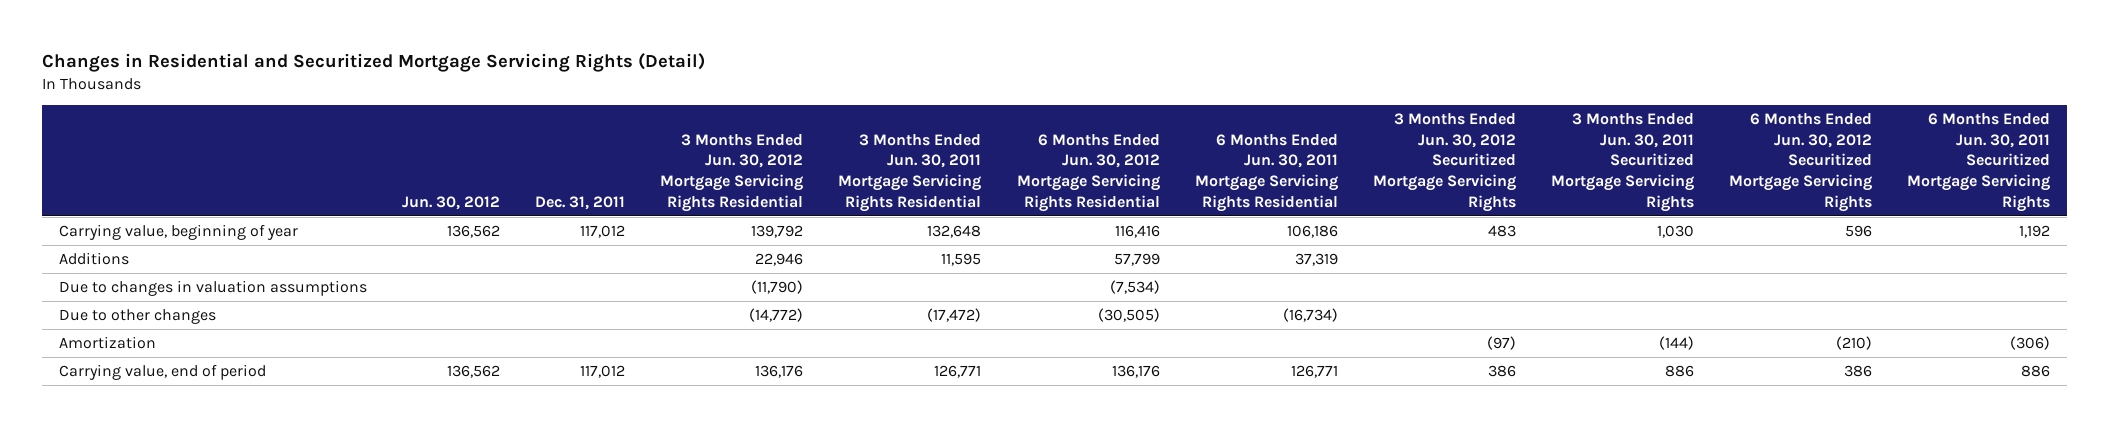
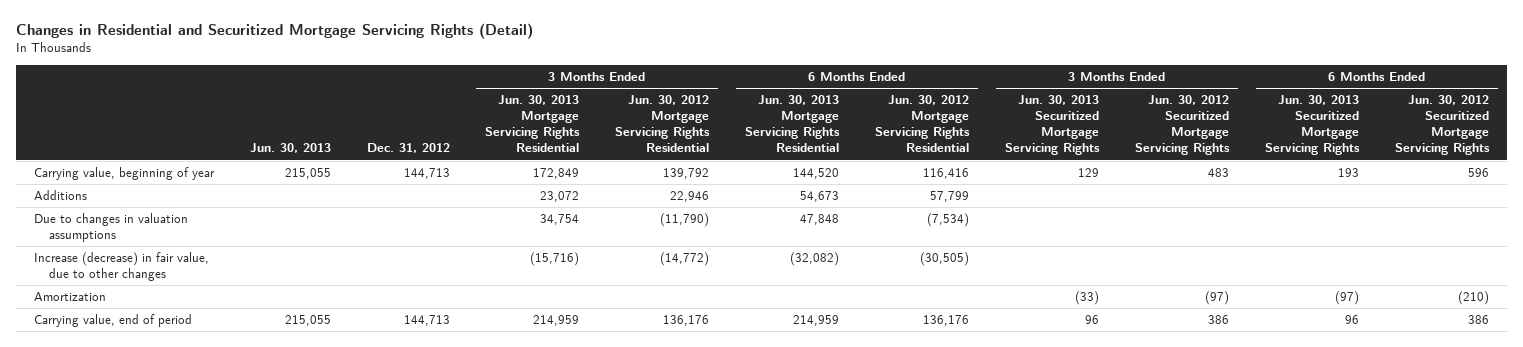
- | Jun. 30, 2012 | Dec. 31, 2011 | 3 Months Ended Jun. 30, 2012 Mortgage Servicing Rights Residential | 3 Months Ended Jun. 30, 2011 Mortgage Servicing Rights Residential | 6 Months Ended Jun. 30, 2012 Mortgage Servicing Rights Residential | 6 Months Ended Jun. 30, 2011 Mortgage Servicing Rights Residential | 3 Months Ended Jun. 30, 2012 Securitized Mortgage Servicing Rights | 3 Months Ended Jun. 30, 2011 Securitized Mortgage Servicing Rights | 6 Months Ended Jun. 30, 2012 Securitized Mortgage Servicing Rights | 6 Months Ended Jun. 30, 2011 Securitized Mortgage Servicing Rights
+ | Jun. 30, 2013 | Dec. 31, 2012 | 3 Months Ended Jun. 30, 2013 Mortgage Servicing Rights Residential | 3 Months Ended Jun. 30, 2012 Mortgage Servicing Rights Residential | 6 Months Ended Jun. 30, 2013 Mortgage Servicing Rights Residential | 6 Months Ended Jun. 30, 2012 Mortgage Servicing Rights Residential | 3 Months Ended Jun. 30, 2013 Securitized Mortgage Servicing Rights | 3 Months Ended Jun. 30, 2012 Securitized Mortgage Servicing Rights | 6 Months Ended Jun. 30, 2013 Securitized Mortgage Servicing Rights | 6 Months Ended Jun. 30, 2012 Securitized Mortgage Servicing Rights
- Due to other changes | | | (14,772) | (17,472) | (30,505) | (16,734) | | | |
+ Increase (decrease) in fair value, due to other changes | | | (15,716) | (14,772) | (32,082) | (30,505) | | | |

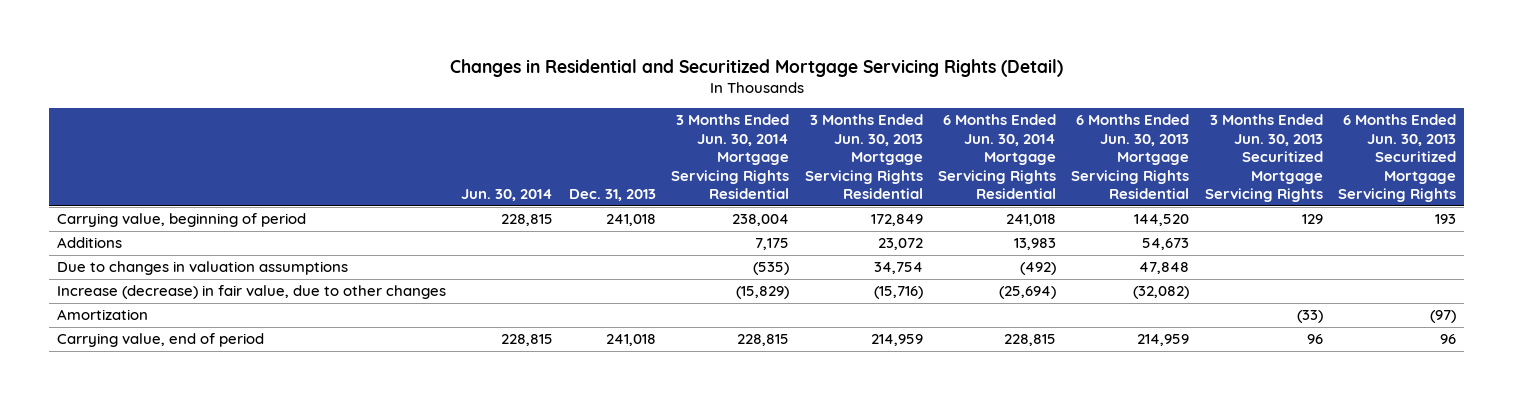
- | Jun. 30, 2013 | Dec. 31, 2012 | 3 Months Ended Jun. 30, 2013 Mortgage Servicing Rights Residential | 3 Months Ended Jun. 30, 2012 Mortgage Servicing Rights Residential | 6 Months Ended Jun. 30, 2013 Mortgage Servicing Rights Residential | 6 Months Ended Jun. 30, 2012 Mortgage Servicing Rights Residential | 3 Months Ended Jun. 30, 2013 Securitized Mortgage Servicing Rights | 3 Months Ended Jun. 30, 2012 Securitized Mortgage Servicing Rights | 6 Months Ended Jun. 30, 2013 Securitized Mortgage Servicing Rights | 6 Months Ended Jun. 30, 2012 Securitized Mortgage Servicing Rights
+ | Jun. 30, 2014 | Dec. 31, 2013 | 3 Months Ended Jun. 30, 2014 Mortgage Servicing Rights Residential | 3 Months Ended Jun. 30, 2013 Mortgage Servicing Rights Residential | 6 Months Ended Jun. 30, 2014 Mortgage Servicing Rights Residential | 6 Months Ended Jun. 30, 2013 Mortgage Servicing Rights Residential | 3 Months Ended Jun. 30, 2013 Securitized Mortgage Servicing Rights | 6 Months Ended Jun. 30, 2013 Securitized Mortgage Servicing Rights
- Carrying value, beginning of year | 215,055 | 144,713 | 172,849 | 139,792 | 144,520 | 116,416 | 129 | 483 | 193 | 596
+ Carrying value, beginning of period | 228,815 | 241,018 | 238,004 | 172,849 | 241,018 | 144,520 | 129 | 193

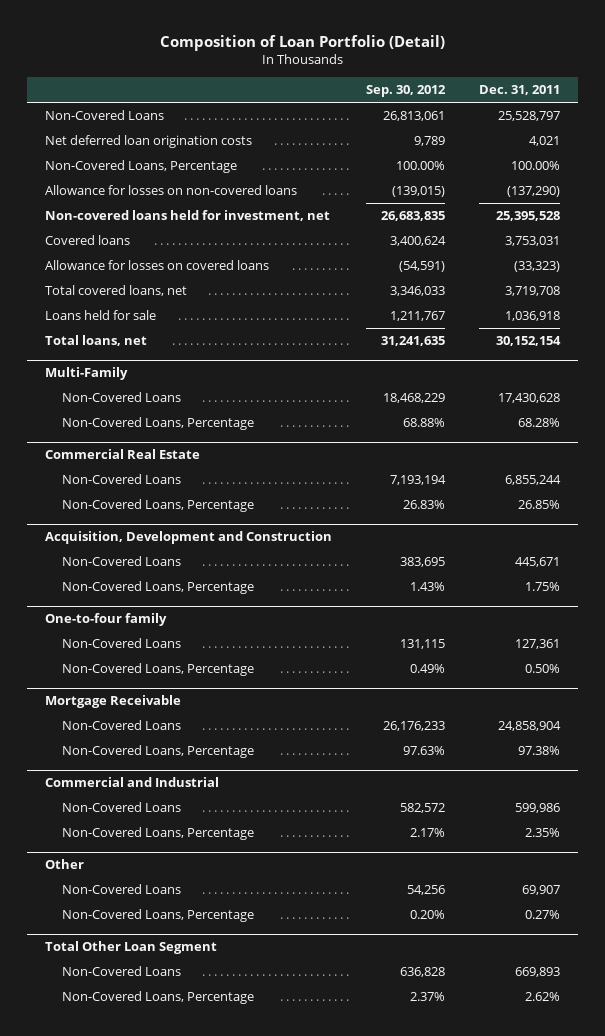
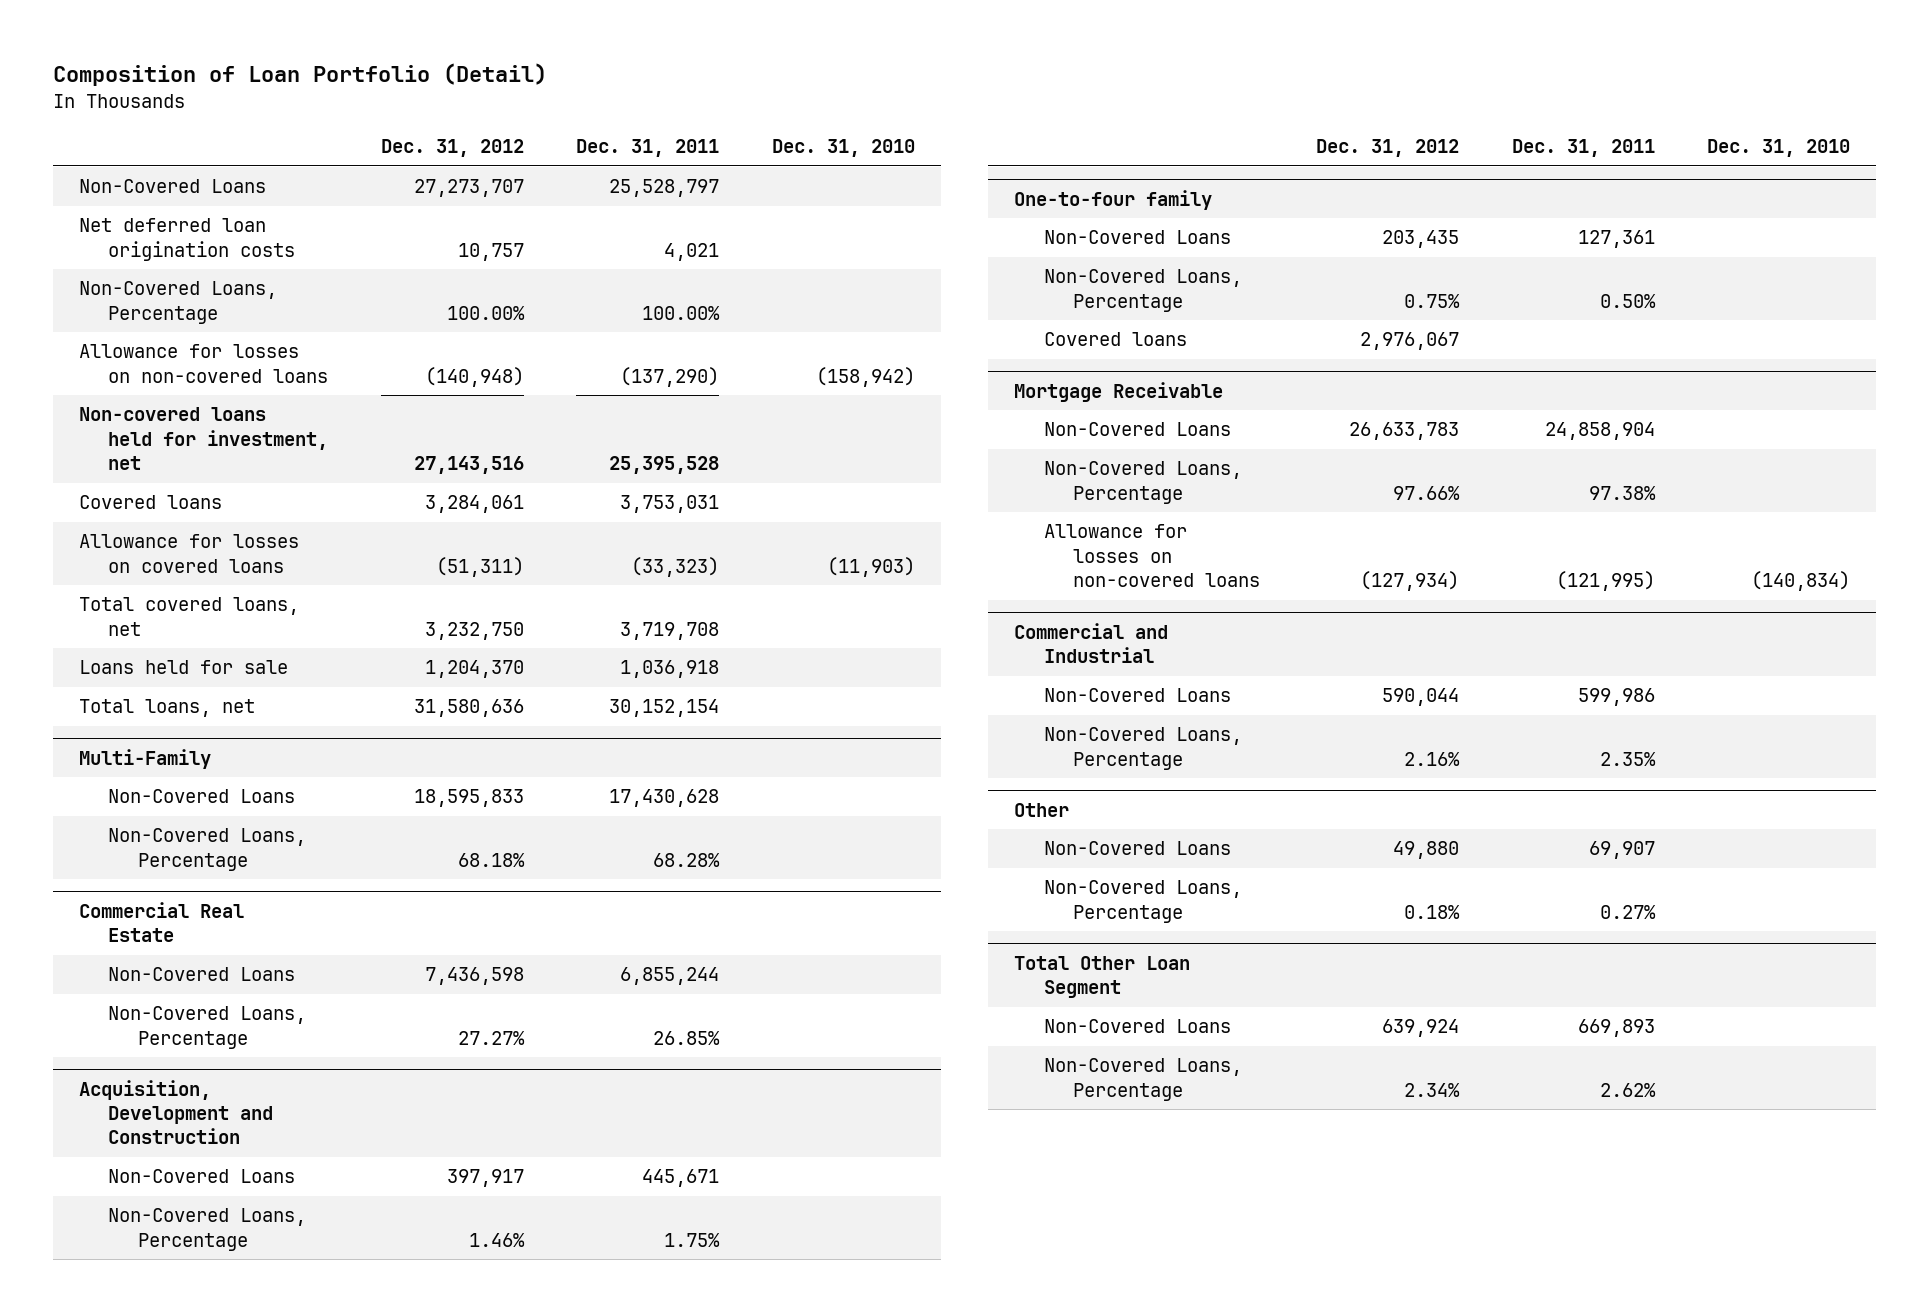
- | Sep. 30, 2012 | Dec. 31, 2011
+ | Dec. 31, 2012 | Dec. 31, 2011 | Dec. 31, 2010
@ One-to-four family
+ Covered loans | 2,976,067 | |
@ Mortgage Receivable
+ Allowance for losses on non-covered loans | (127,934) | (121,995) | (140,834)

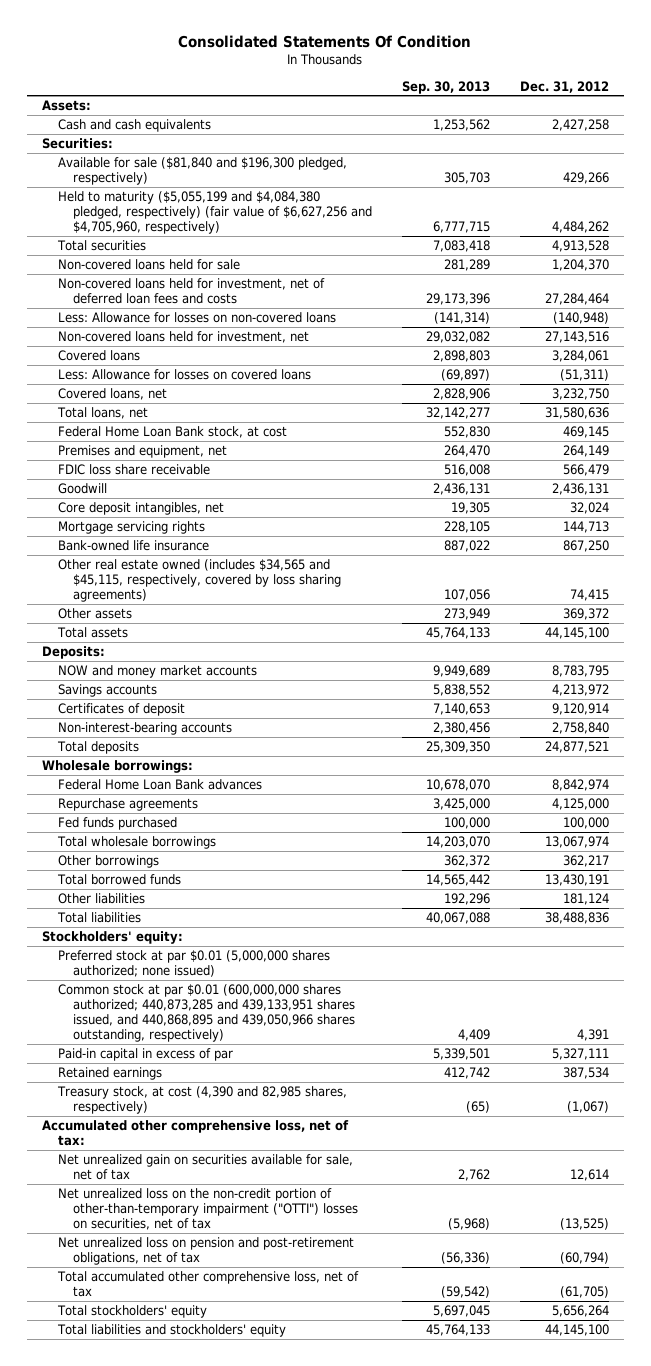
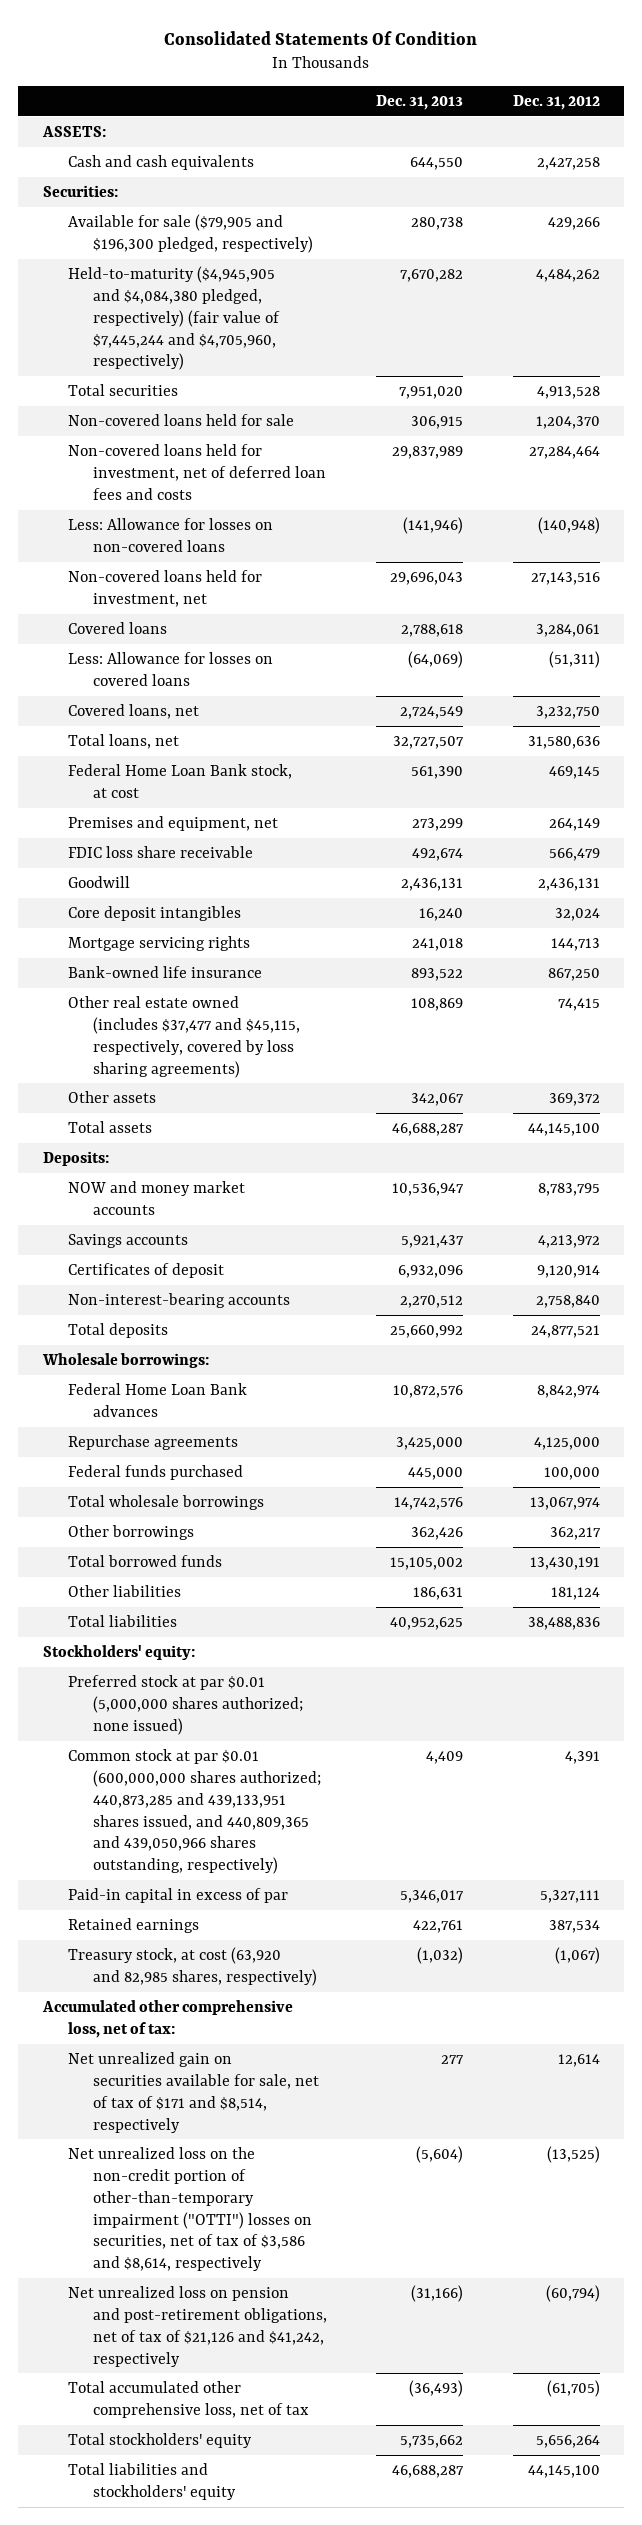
- | Sep. 30, 2013 | Dec. 31, 2012
+ | Dec. 31, 2013 | Dec. 31, 2012
- Assets:
+ ASSETS:
- Available for sale ($81,840 and $196,300 pledged, respectively) | 305,703 | 429,266
- Held to maturity ($5,055,199 and $4,084,380 pledged, respectively) (fair value of $6,627,256 and $4,705,960, respectively) | 6,777,715 | 4,484,262
+ Available for sale ($79,905 and $196,300 pledged, respectively) | 280,738 | 429,266
+ Held-to-maturity ($4,945,905 and $4,084,380 pledged, respectively) (fair value of $7,445,244 and $4,705,960, respectively) | 7,670,282 | 4,484,262
- Core deposit intangibles, net | 19,305 | 32,024
+ Core deposit intangibles | 16,240 | 32,024
- Other real estate owned (includes $34,565 and $45,115, respectively, covered by loss sharing agreements) | 107,056 | 74,415
+ Other real estate owned (includes $37,477 and $45,115, respectively, covered by loss sharing agreements) | 108,869 | 74,415
- Fed funds purchased | 100,000 | 100,000
+ Federal funds purchased | 445,000 | 100,000
- Common stock at par $0.01 (600,000,000 shares authorized; 440,873,285 and 439,133,951 shares issued, and 440,868,895 and 439,050,966 shares outstanding, respectively) | 4,409 | 4,391
+ Common stock at par $0.01 (600,000,000 shares authorized; 440,873,285 and 439,133,951 shares issued, and 440,809,365 and 439,050,966 shares outstanding, respectively) | 4,409 | 4,391
- Treasury stock, at cost (4,390 and 82,985 shares, respectively) | (65) | (1,067)
+ Treasury stock, at cost (63,920 and 82,985 shares, respectively) | (1,032) | (1,067)
- Net unrealized gain on securities available for sale, net of tax | 2,762 | 12,614
- Net unrealized loss on the non-credit portion of other-than-temporary impairment ("OTTI") losses on securities, net of tax | (5,968) | (13,525)
- Net unrealized loss on pension and post-retirement obligations, net of tax | (56,336) | (60,794)
+ Net unrealized gain on securities available for sale, net of tax of $171 and $8,514, respectively | 277 | 12,614
+ Net unrealized loss on the non-credit portion of other-than-temporary impairment ("OTTI") losses on securities, net of tax of $3,586 and $8,614, respectively | (5,604) | (13,525)
+ Net unrealized loss on pension and post-retirement obligations, net of tax of $21,126 and $41,242, respectively | (31,166) | (60,794)

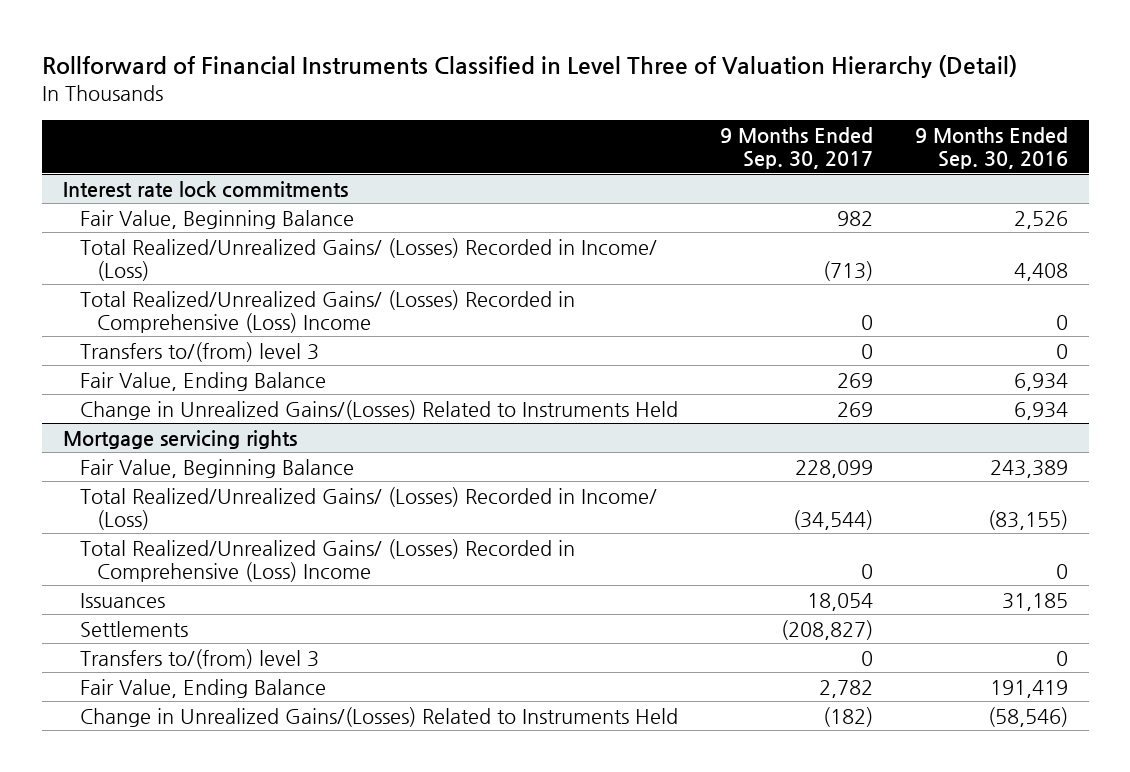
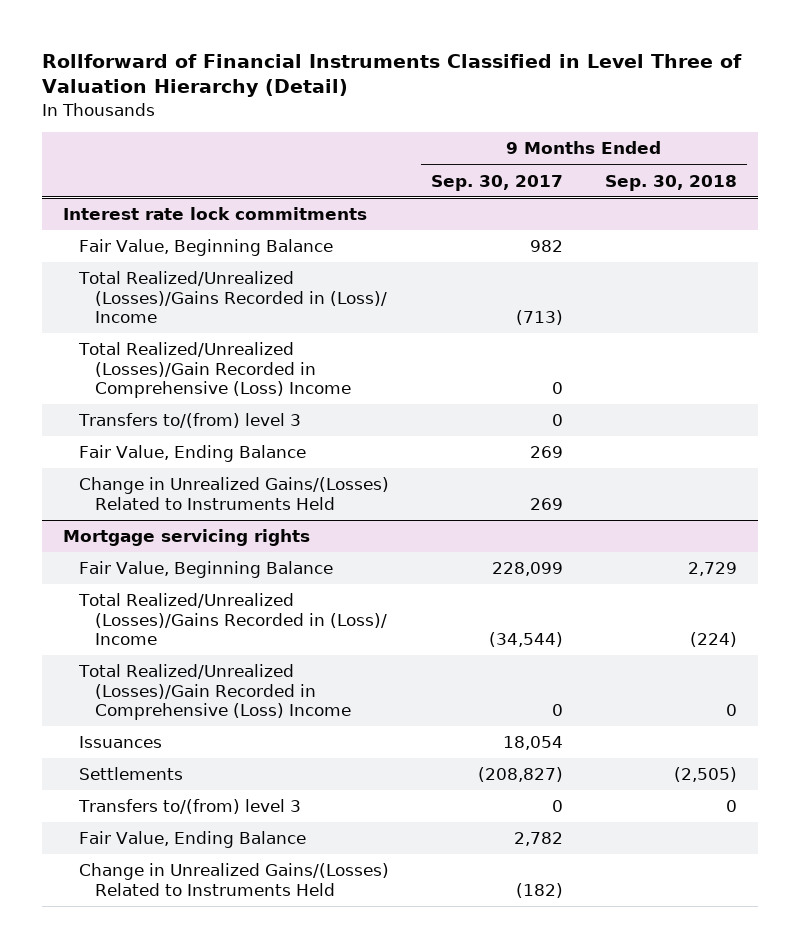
- | 9 Months Ended Sep. 30, 2017 | 9 Months Ended Sep. 30, 2016
+ | 9 Months Ended Sep. 30, 2017 | 9 Months Ended Sep. 30, 2018
@ Interest rate lock commitments
- Total Realized/Unrealized Gains/ (Losses) Recorded in Income/ (Loss) | (713) | 4,408
- Total Realized/Unrealized Gains/ (Losses) Recorded in Comprehensive (Loss) Income | 0 | 0
+ Total Realized/Unrealized (Losses)/Gains Recorded in (Loss)/ Income | (713) |
+ Total Realized/Unrealized (Losses)/Gain Recorded in Comprehensive (Loss) Income | 0 |
@ Mortgage servicing rights
- Total Realized/Unrealized Gains/ (Losses) Recorded in Income/ (Loss) | (34,544) | (83,155)
- Total Realized/Unrealized Gains/ (Losses) Recorded in Comprehensive (Loss) Income | 0 | 0
+ Total Realized/Unrealized (Losses)/Gains Recorded in (Loss)/ Income | (34,544) | (224)
+ Total Realized/Unrealized (Losses)/Gain Recorded in Comprehensive (Loss) Income | 0 | 0

